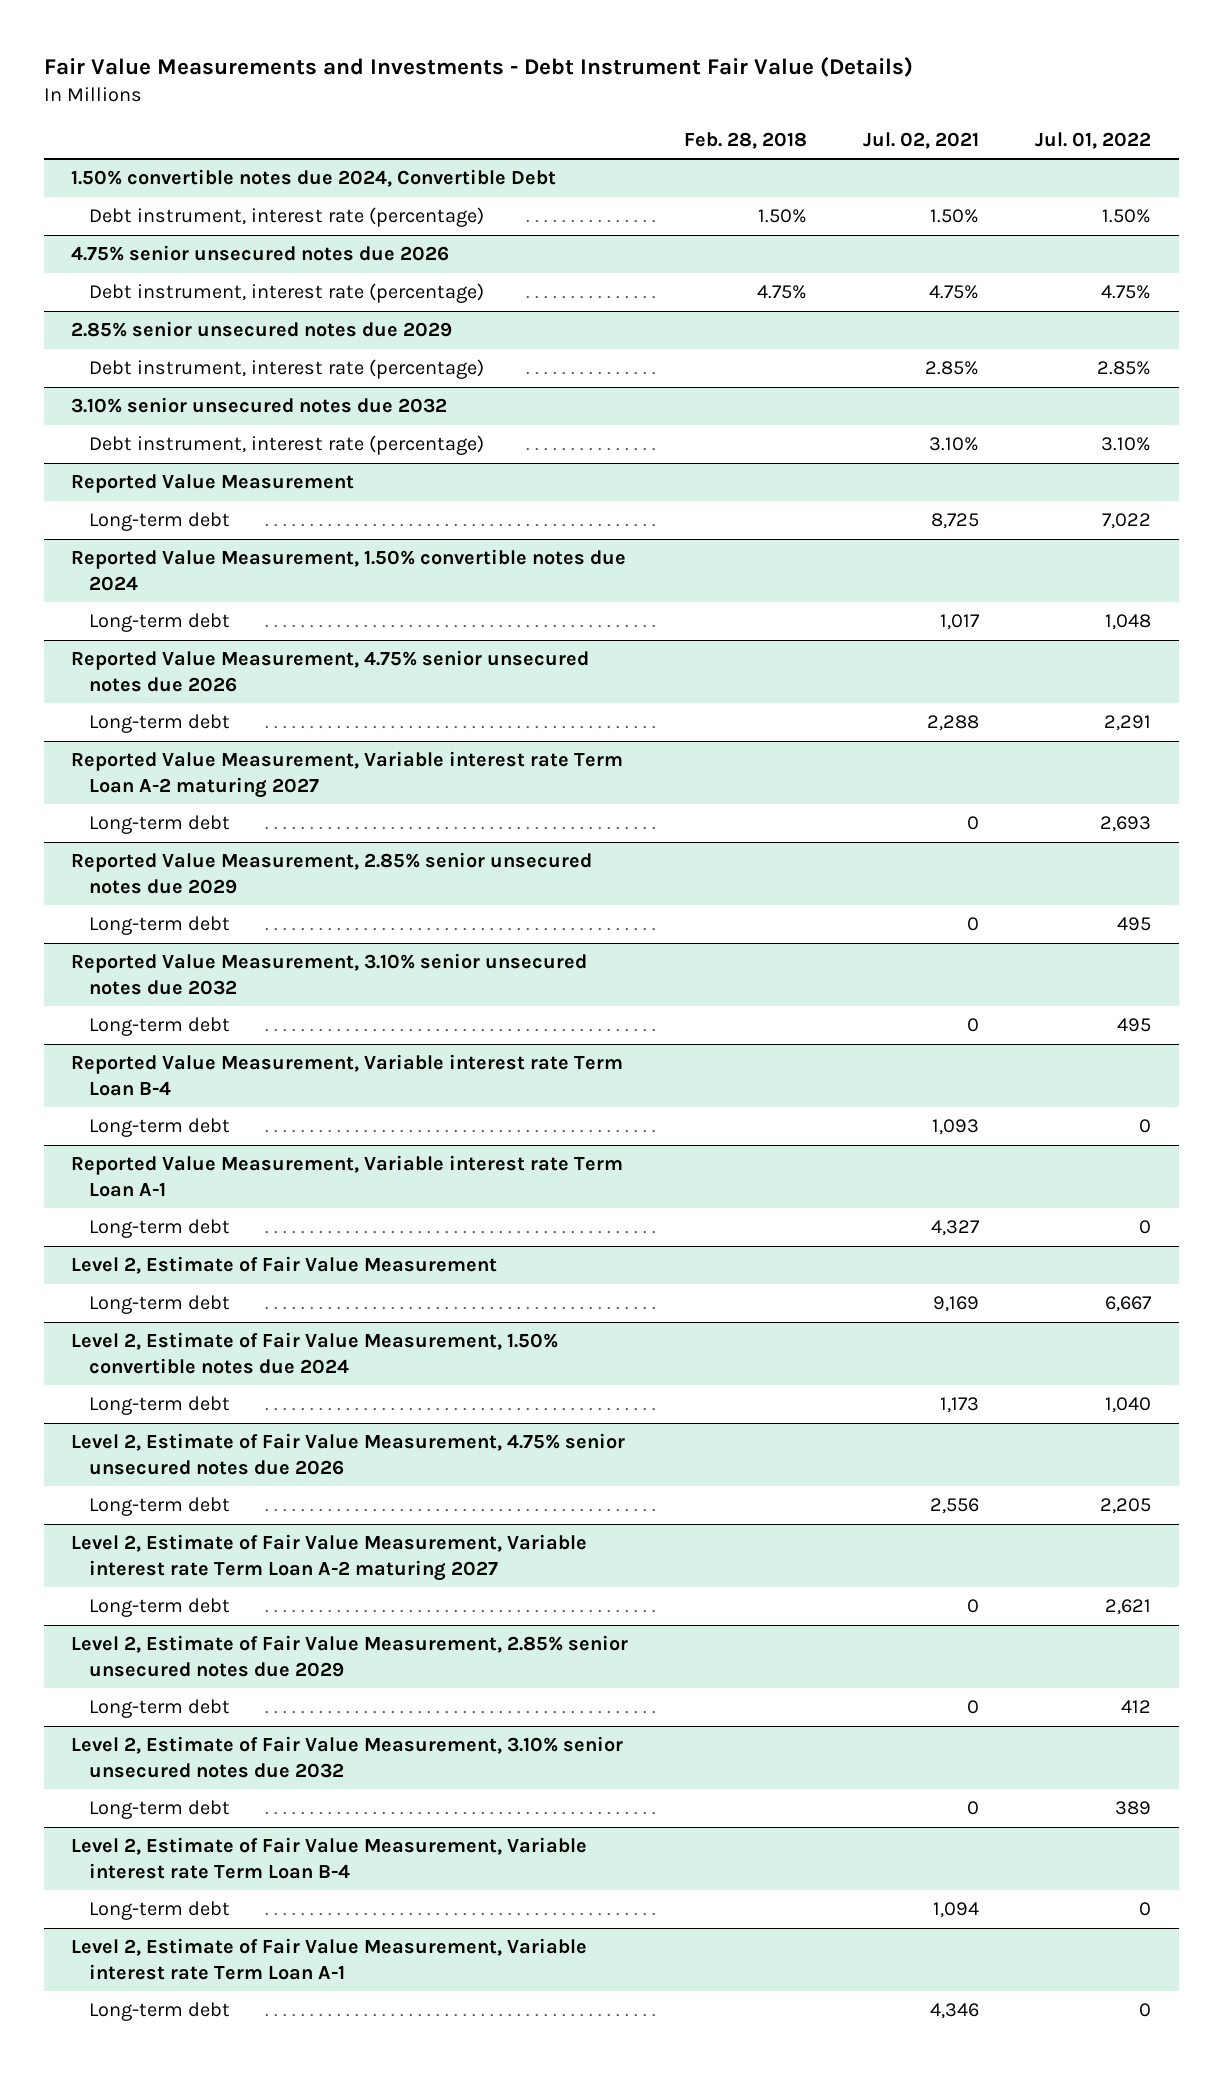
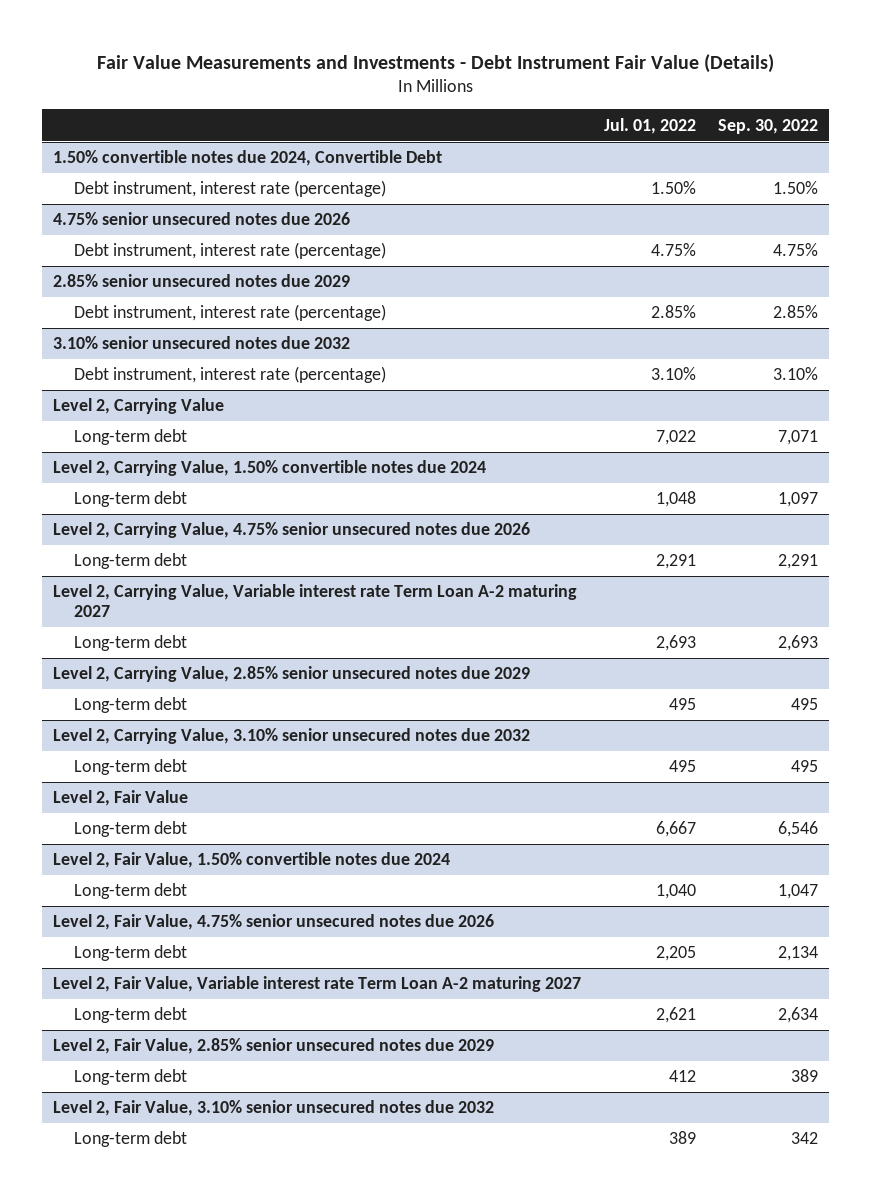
- | Feb. 28, 2018 | Jul. 02, 2021 | Jul. 01, 2022
+ | Jul. 01, 2022 | Sep. 30, 2022
- Reported Value Measurement
+ Level 2, Carrying Value
- Reported Value Measurement, 1.50% convertible notes due 2024
+ Level 2, Carrying Value, 1.50% convertible notes due 2024
- Reported Value Measurement, 4.75% senior unsecured notes due 2026
+ Level 2, Carrying Value, 4.75% senior unsecured notes due 2026
- Reported Value Measurement, Variable interest rate Term Loan A-2 maturing 2027
+ Level 2, Carrying Value, Variable interest rate Term Loan A-2 maturing 2027
- Reported Value Measurement, 2.85% senior unsecured notes due 2029
+ Level 2, Carrying Value, 2.85% senior unsecured notes due 2029
- Reported Value Measurement, 3.10% senior unsecured notes due 2032
+ Level 2, Carrying Value, 3.10% senior unsecured notes due 2032
- Reported Value Measurement, Variable interest rate Term Loan B-4
- Long-term debt | | 1,093 | 0
- Reported Value Measurement, Variable interest rate Term Loan A-1
- Long-term debt | | 4,327 | 0
- Level 2, Estimate of Fair Value Measurement
+ Level 2, Fair Value
- Level 2, Estimate of Fair Value Measurement, 1.50% convertible notes due 2024
+ Level 2, Fair Value, 1.50% convertible notes due 2024
- Level 2, Estimate of Fair Value Measurement, 4.75% senior unsecured notes due 2026
+ Level 2, Fair Value, 4.75% senior unsecured notes due 2026
- Level 2, Estimate of Fair Value Measurement, Variable interest rate Term Loan A-2 maturing 2027
+ Level 2, Fair Value, Variable interest rate Term Loan A-2 maturing 2027
- Level 2, Estimate of Fair Value Measurement, 2.85% senior unsecured notes due 2029
+ Level 2, Fair Value, 2.85% senior unsecured notes due 2029
- Level 2, Estimate of Fair Value Measurement, 3.10% senior unsecured notes due 2032
+ Level 2, Fair Value, 3.10% senior unsecured notes due 2032
- Level 2, Estimate of Fair Value Measurement, Variable interest rate Term Loan B-4
- Long-term debt | | 1,094 | 0
- Level 2, Estimate of Fair Value Measurement, Variable interest rate Term Loan A-1
- Long-term debt | | 4,346 | 0

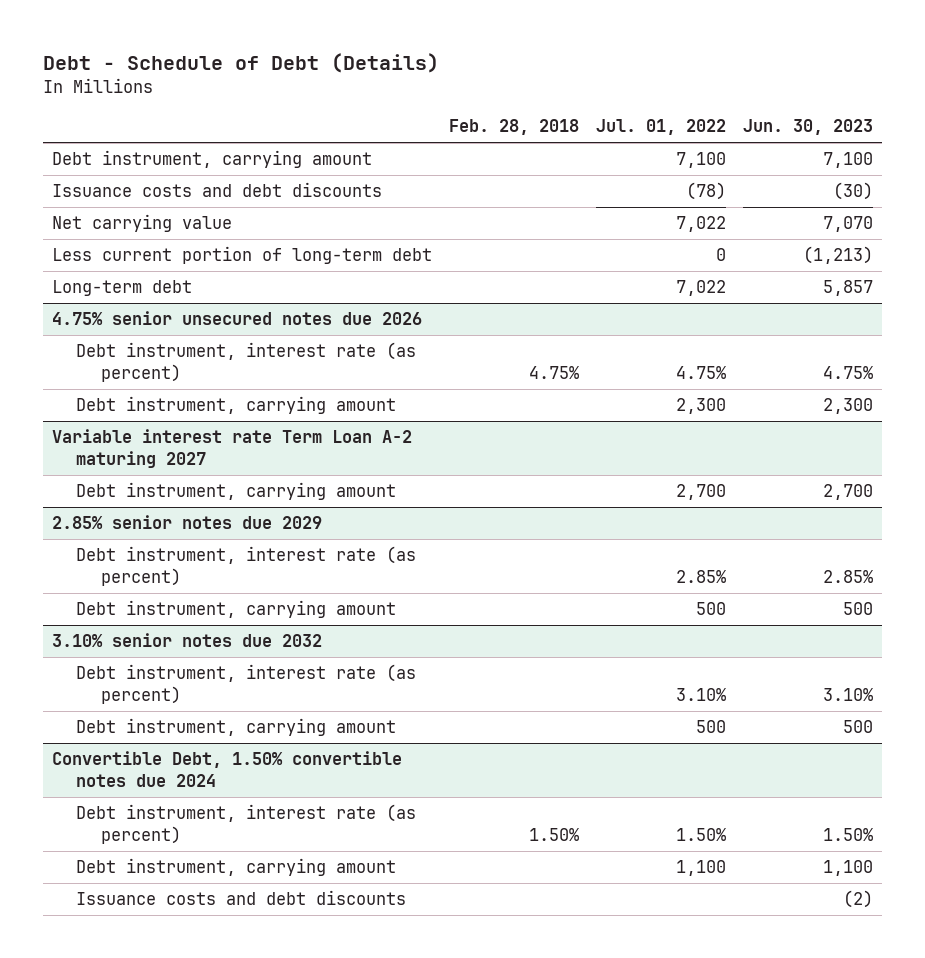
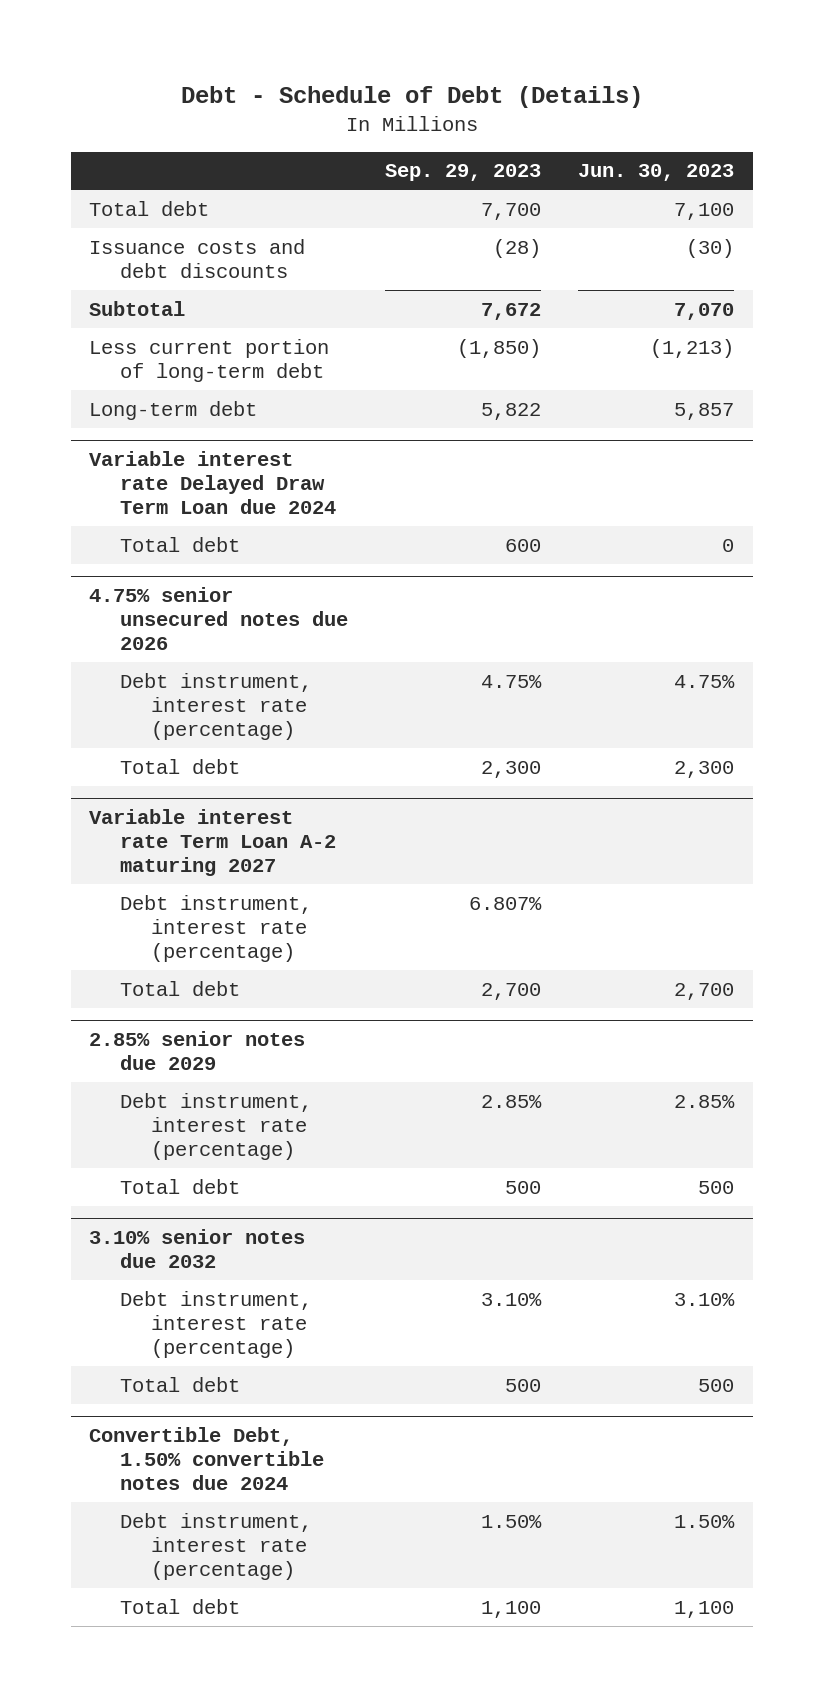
- | Feb. 28, 2018 | Jul. 01, 2022 | Jun. 30, 2023
+ | Sep. 29, 2023 | Jun. 30, 2023
- Debt instrument, carrying amount | | 7,100 | 7,100
+ Total debt | 7,700 | 7,100
- Net carrying value | | 7,022 | 7,070
+ Subtotal | 7,672 | 7,070
+ Variable interest rate Delayed Draw Term Loan due 2024
+ Total debt | 600 | 0
@ 4.75% senior unsecured notes due 2026
- Debt instrument, interest rate (as percent) | 4.75% | 4.75% | 4.75%
- Debt instrument, carrying amount | | 2,300 | 2,300
+ Debt instrument, interest rate (percentage) | 4.75% | 4.75%
+ Total debt | 2,300 | 2,300
@ Variable interest rate Term Loan A-2 maturing 2027
- Debt instrument, carrying amount | | 2,700 | 2,700
+ Debt instrument, interest rate (percentage) | 6.807% |
+ Total debt | 2,700 | 2,700
@ 2.85% senior notes due 2029
- Debt instrument, interest rate (as percent) | | 2.85% | 2.85%
- Debt instrument, carrying amount | | 500 | 500
+ Debt instrument, interest rate (percentage) | 2.85% | 2.85%
+ Total debt | 500 | 500
@ 3.10% senior notes due 2032
- Debt instrument, interest rate (as percent) | | 3.10% | 3.10%
- Debt instrument, carrying amount | | 500 | 500
+ Debt instrument, interest rate (percentage) | 3.10% | 3.10%
+ Total debt | 500 | 500
@ Convertible Debt, 1.50% convertible notes due 2024
- Debt instrument, interest rate (as percent) | 1.50% | 1.50% | 1.50%
- Debt instrument, carrying amount | | 1,100 | 1,100
- Issuance costs and debt discounts | | | (2)
+ Debt instrument, interest rate (percentage) | 1.50% | 1.50%
+ Total debt | 1,100 | 1,100

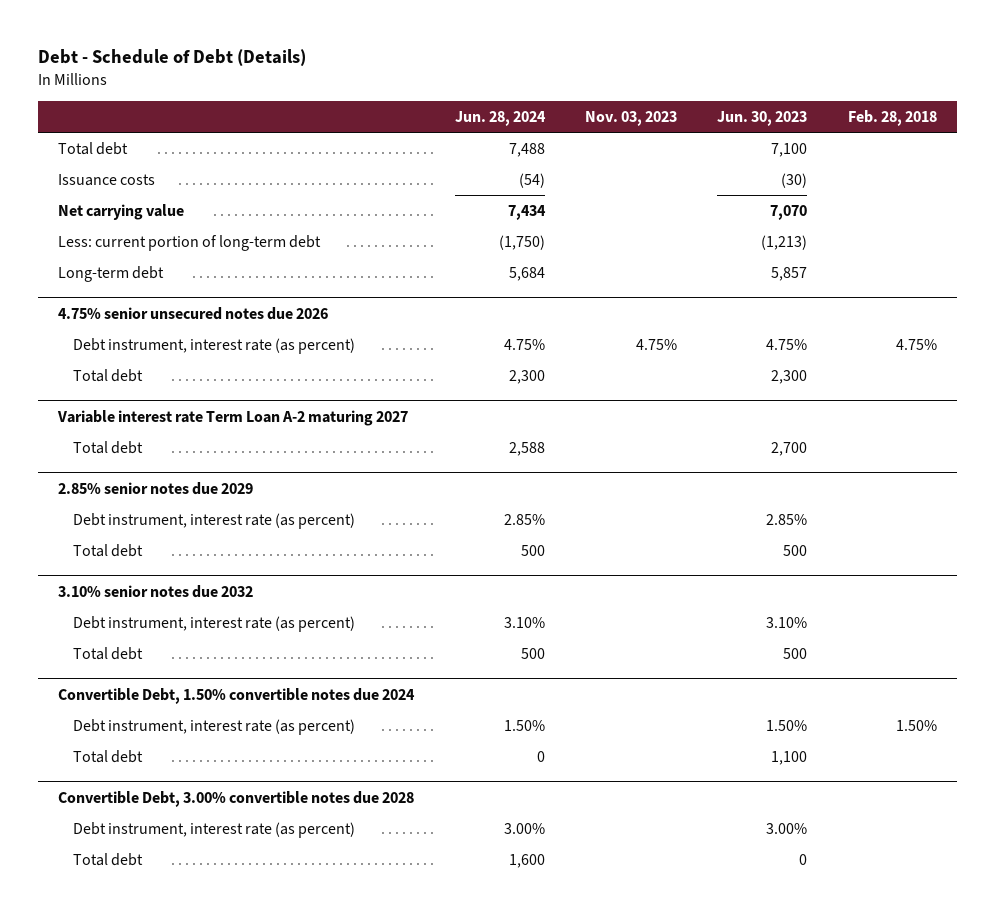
- | Sep. 29, 2023 | Jun. 30, 2023
+ | Jun. 28, 2024 | Nov. 03, 2023 | Jun. 30, 2023 | Feb. 28, 2018
- Issuance costs and debt discounts | (28) | (30)
- Subtotal | 7,672 | 7,070
- Less current portion of long-term debt | (1,850) | (1,213)
+ Issuance costs | (54) | | (30) |
+ Net carrying value | 7,434 | | 7,070 |
+ Less: current portion of long-term debt | (1,750) | | (1,213) |
- Variable interest rate Delayed Draw Term Loan due 2024
- Total debt | 600 | 0
@ 4.75% senior unsecured notes due 2026
- Debt instrument, interest rate (percentage) | 4.75% | 4.75%
+ Debt instrument, interest rate (as percent) | 4.75% | 4.75% | 4.75% | 4.75%
@ Variable interest rate Term Loan A-2 maturing 2027
- Debt instrument, interest rate (percentage) | 6.807% |
@ 2.85% senior notes due 2029
- Debt instrument, interest rate (percentage) | 2.85% | 2.85%
+ Debt instrument, interest rate (as percent) | 2.85% | | 2.85% |
@ 3.10% senior notes due 2032
- Debt instrument, interest rate (percentage) | 3.10% | 3.10%
+ Debt instrument, interest rate (as percent) | 3.10% | | 3.10% |
@ Convertible Debt, 1.50% convertible notes due 2024
- Debt instrument, interest rate (percentage) | 1.50% | 1.50%
+ Debt instrument, interest rate (as percent) | 1.50% | | 1.50% | 1.50%
+ Convertible Debt, 3.00% convertible notes due 2028
+ Debt instrument, interest rate (as percent) | 3.00% | | 3.00% |
+ Total debt | 1,600 | | 0 |

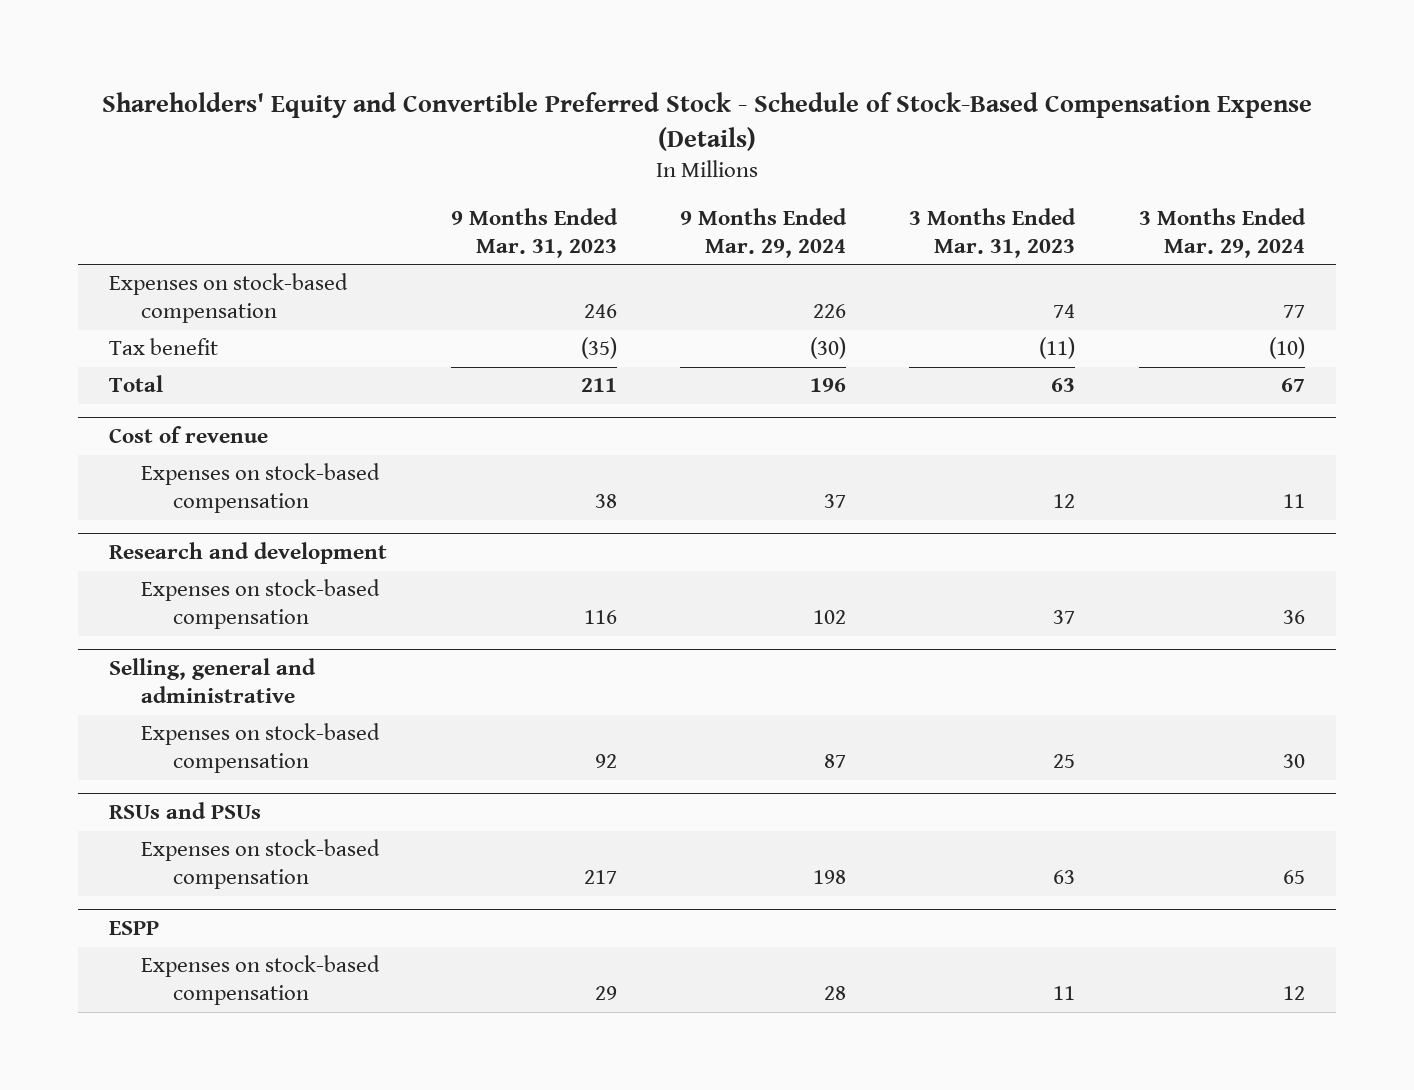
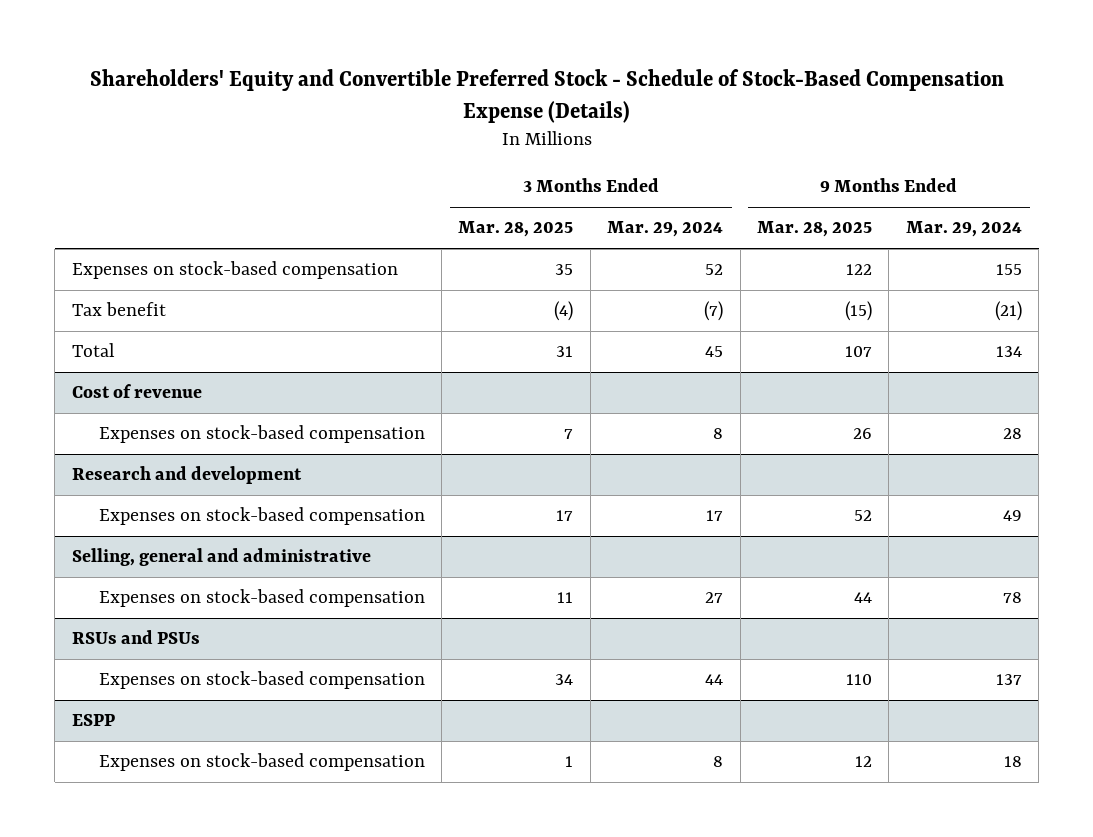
- | 9 Months Ended Mar. 31, 2023 | 9 Months Ended Mar. 29, 2024 | 3 Months Ended Mar. 31, 2023 | 3 Months Ended Mar. 29, 2024
+ | 3 Months Ended Mar. 28, 2025 | 3 Months Ended Mar. 29, 2024 | 9 Months Ended Mar. 28, 2025 | 9 Months Ended Mar. 29, 2024
- Expenses on stock-based compensation | 246 | 226 | 74 | 77
- Tax benefit | (35) | (30) | (11) | (10)
- Total | 211 | 196 | 63 | 67
+ Expenses on stock-based compensation | 35 | 52 | 122 | 155
+ Tax benefit | (4) | (7) | (15) | (21)
+ Total | 31 | 45 | 107 | 134
@ Cost of revenue
- Expenses on stock-based compensation | 38 | 37 | 12 | 11
+ Expenses on stock-based compensation | 7 | 8 | 26 | 28
@ Research and development
- Expenses on stock-based compensation | 116 | 102 | 37 | 36
+ Expenses on stock-based compensation | 17 | 17 | 52 | 49
@ Selling, general and administrative
- Expenses on stock-based compensation | 92 | 87 | 25 | 30
+ Expenses on stock-based compensation | 11 | 27 | 44 | 78
@ RSUs and PSUs
- Expenses on stock-based compensation | 217 | 198 | 63 | 65
+ Expenses on stock-based compensation | 34 | 44 | 110 | 137
@ ESPP
- Expenses on stock-based compensation | 29 | 28 | 11 | 12
+ Expenses on stock-based compensation | 1 | 8 | 12 | 18

